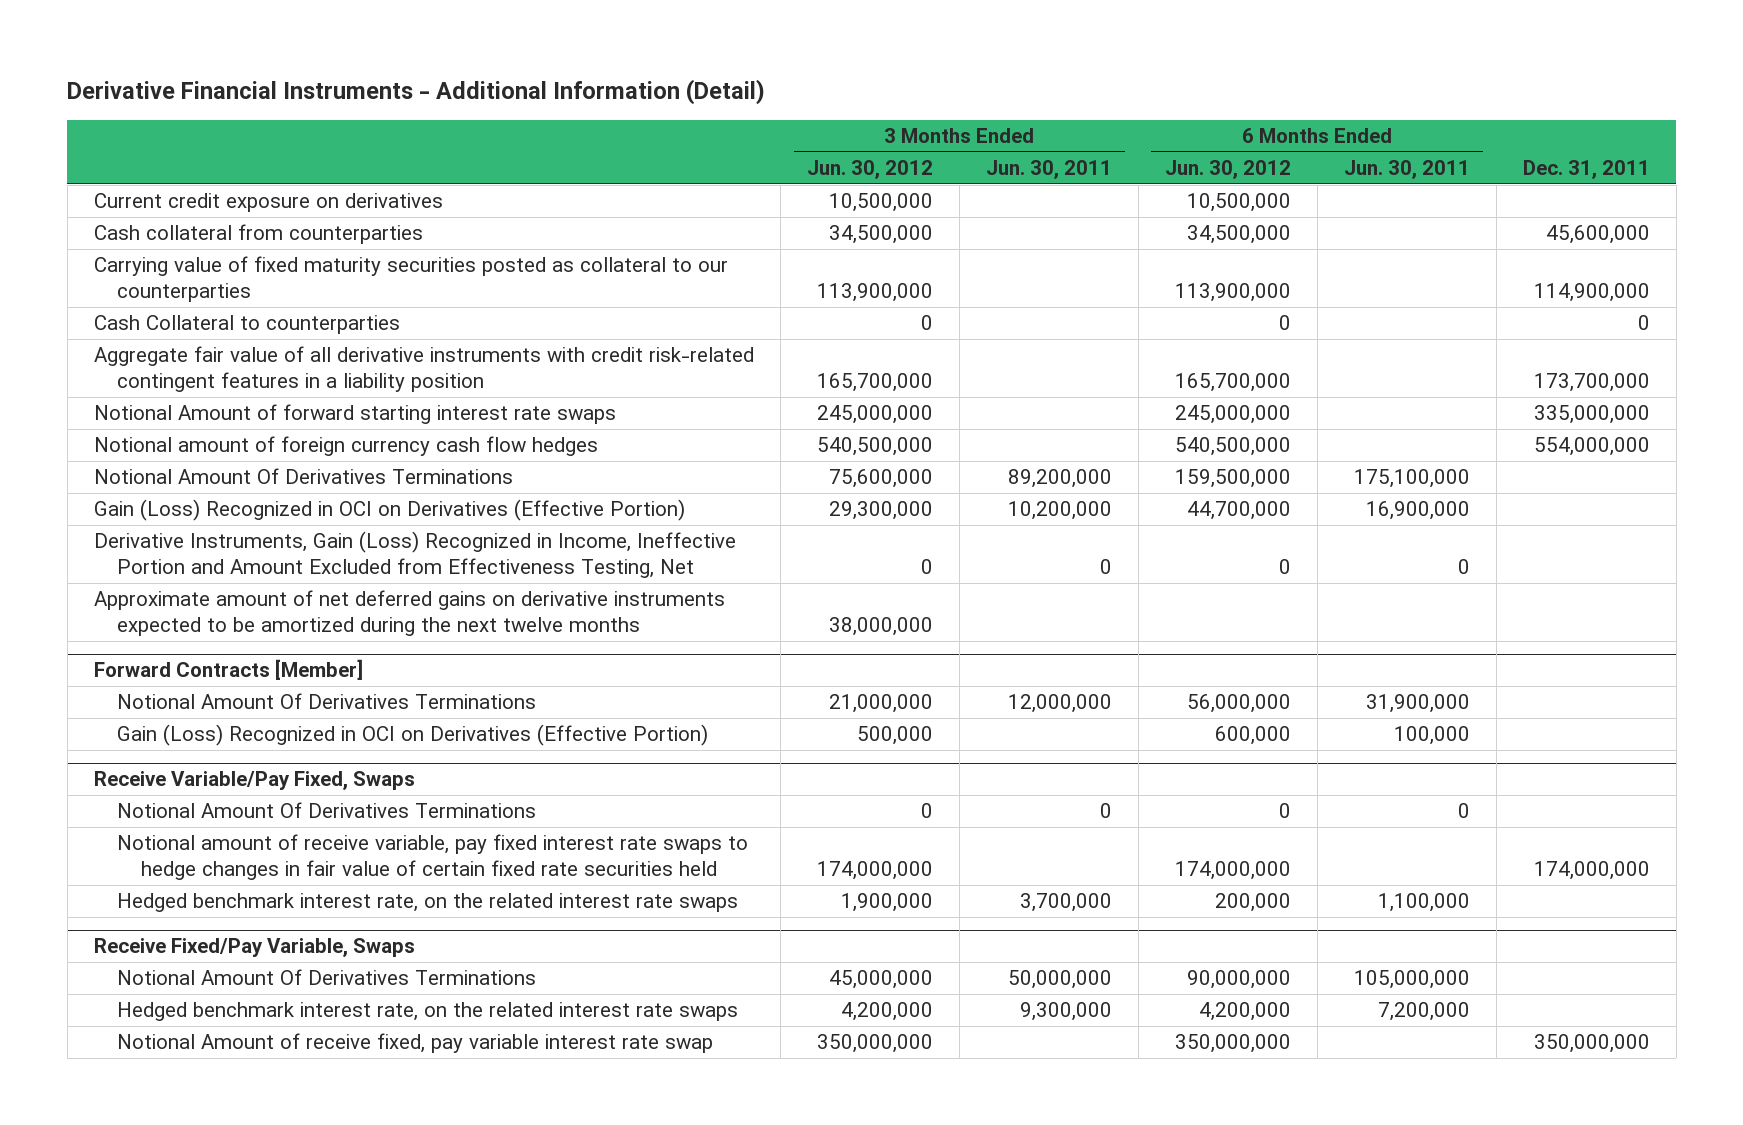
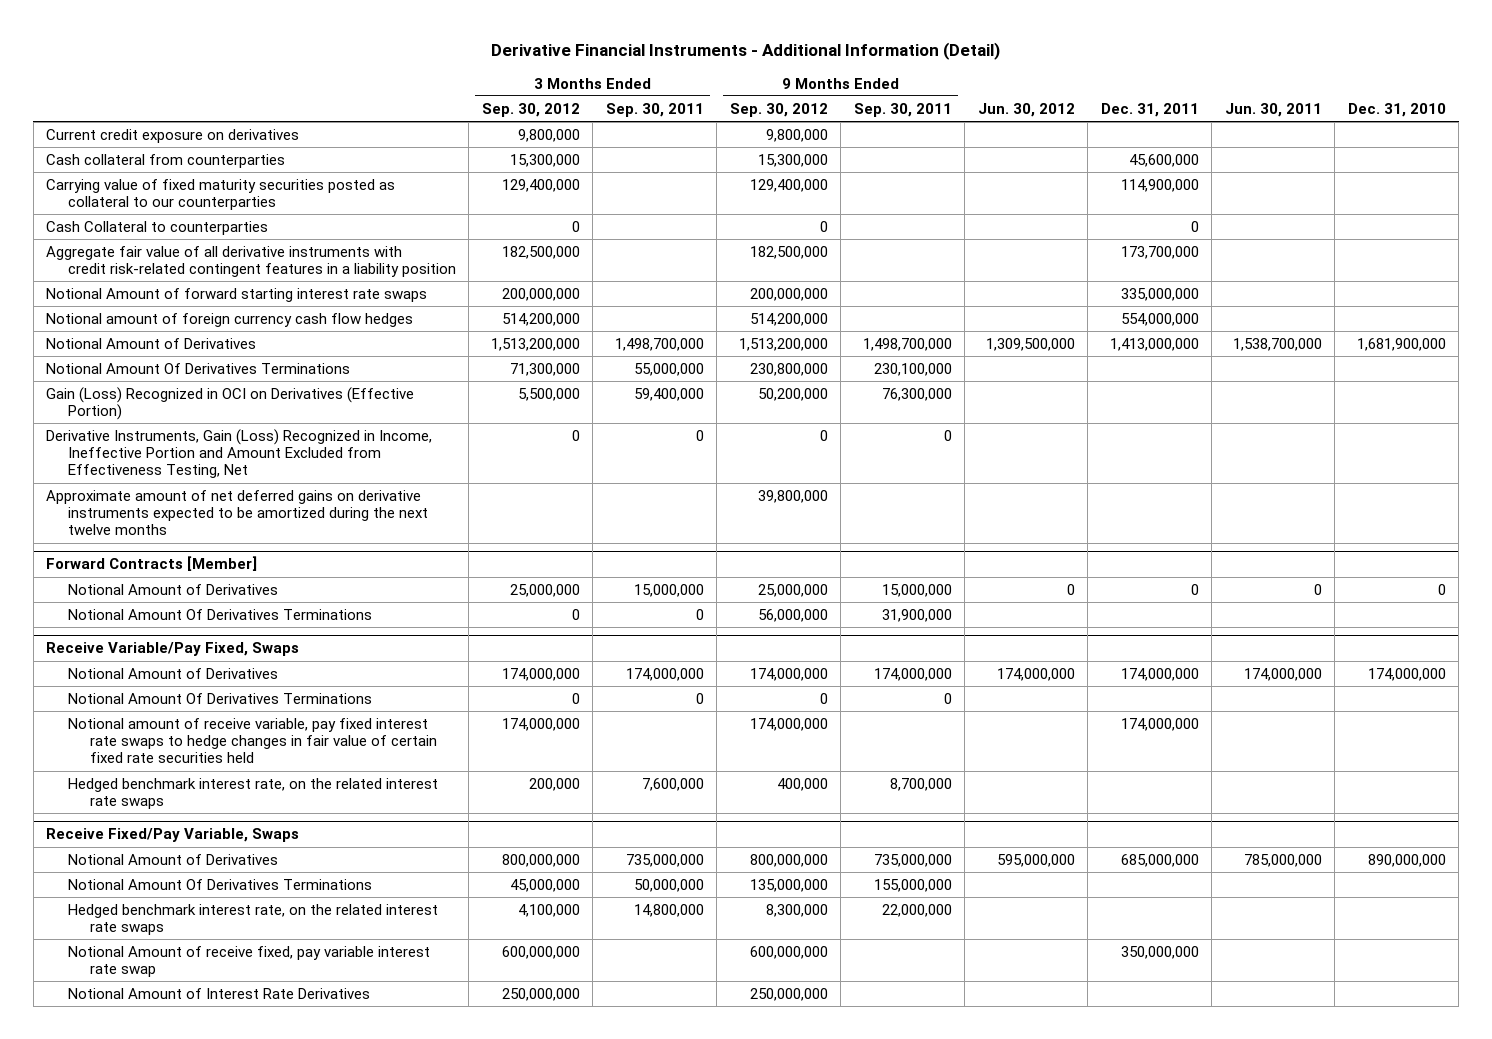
- | 3 Months Ended Jun. 30, 2012 | 3 Months Ended Jun. 30, 2011 | 6 Months Ended Jun. 30, 2012 | 6 Months Ended Jun. 30, 2011 | Dec. 31, 2011
+ | 3 Months Ended Sep. 30, 2012 | 3 Months Ended Sep. 30, 2011 | 9 Months Ended Sep. 30, 2012 | 9 Months Ended Sep. 30, 2011 | Jun. 30, 2012 | Dec. 31, 2011 | Jun. 30, 2011 | Dec. 31, 2010
+ Notional Amount of Derivatives | 1,513,200,000 | 1,498,700,000 | 1,513,200,000 | 1,498,700,000 | 1,309,500,000 | 1,413,000,000 | 1,538,700,000 | 1,681,900,000
@ Forward Contracts [Member]
+ Notional Amount of Derivatives | 25,000,000 | 15,000,000 | 25,000,000 | 15,000,000 | 0 | 0 | 0 | 0
- Gain (Loss) Recognized in OCI on Derivatives (Effective Portion) | 500,000 | | 600,000 | 100,000 |
@ Receive Variable/Pay Fixed, Swaps
+ Notional Amount of Derivatives | 174,000,000 | 174,000,000 | 174,000,000 | 174,000,000 | 174,000,000 | 174,000,000 | 174,000,000 | 174,000,000
@ Receive Fixed/Pay Variable, Swaps
+ Notional Amount of Derivatives | 800,000,000 | 735,000,000 | 800,000,000 | 735,000,000 | 595,000,000 | 685,000,000 | 785,000,000 | 890,000,000
+ Notional Amount of Interest Rate Derivatives | 250,000,000 | | 250,000,000 | | | | |

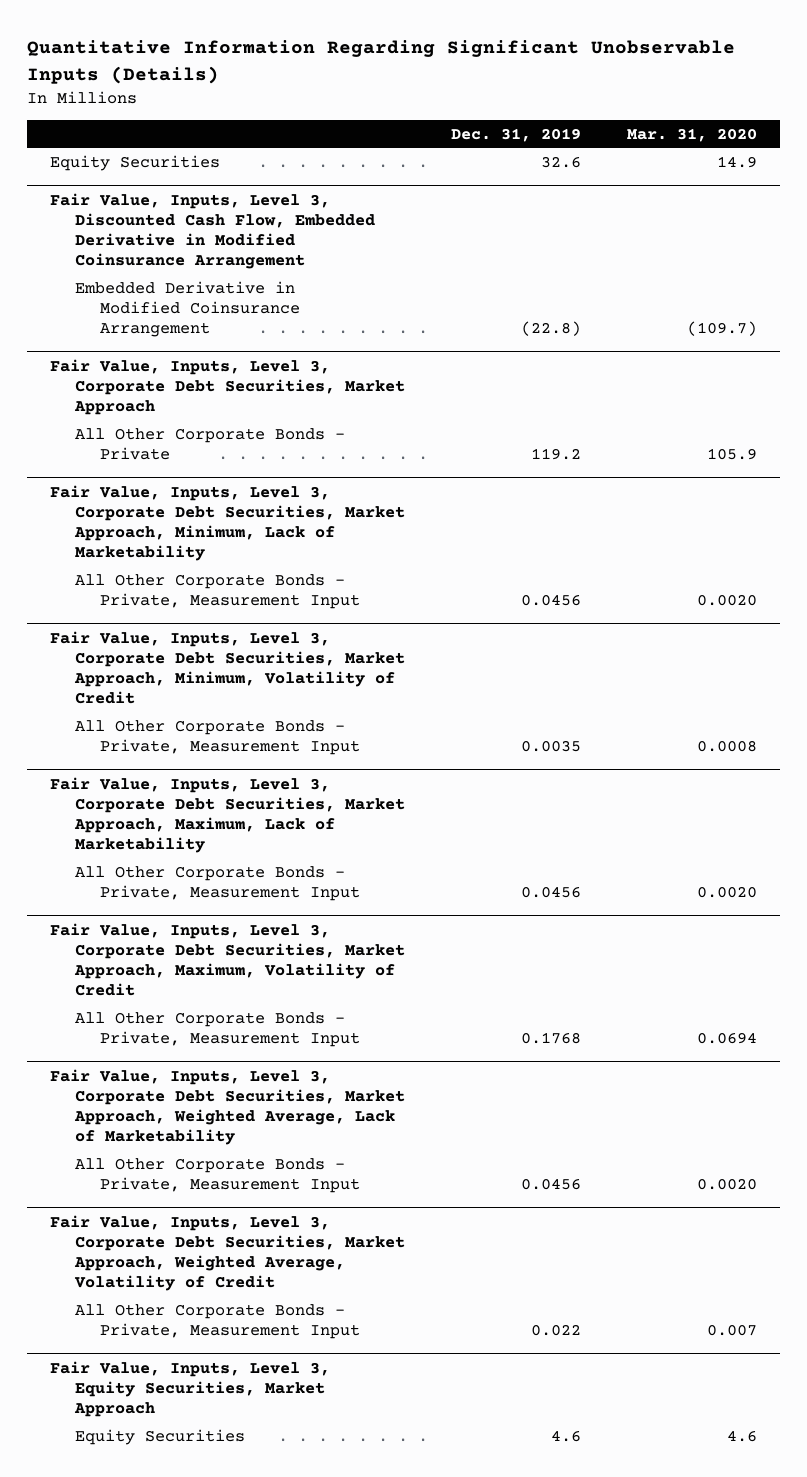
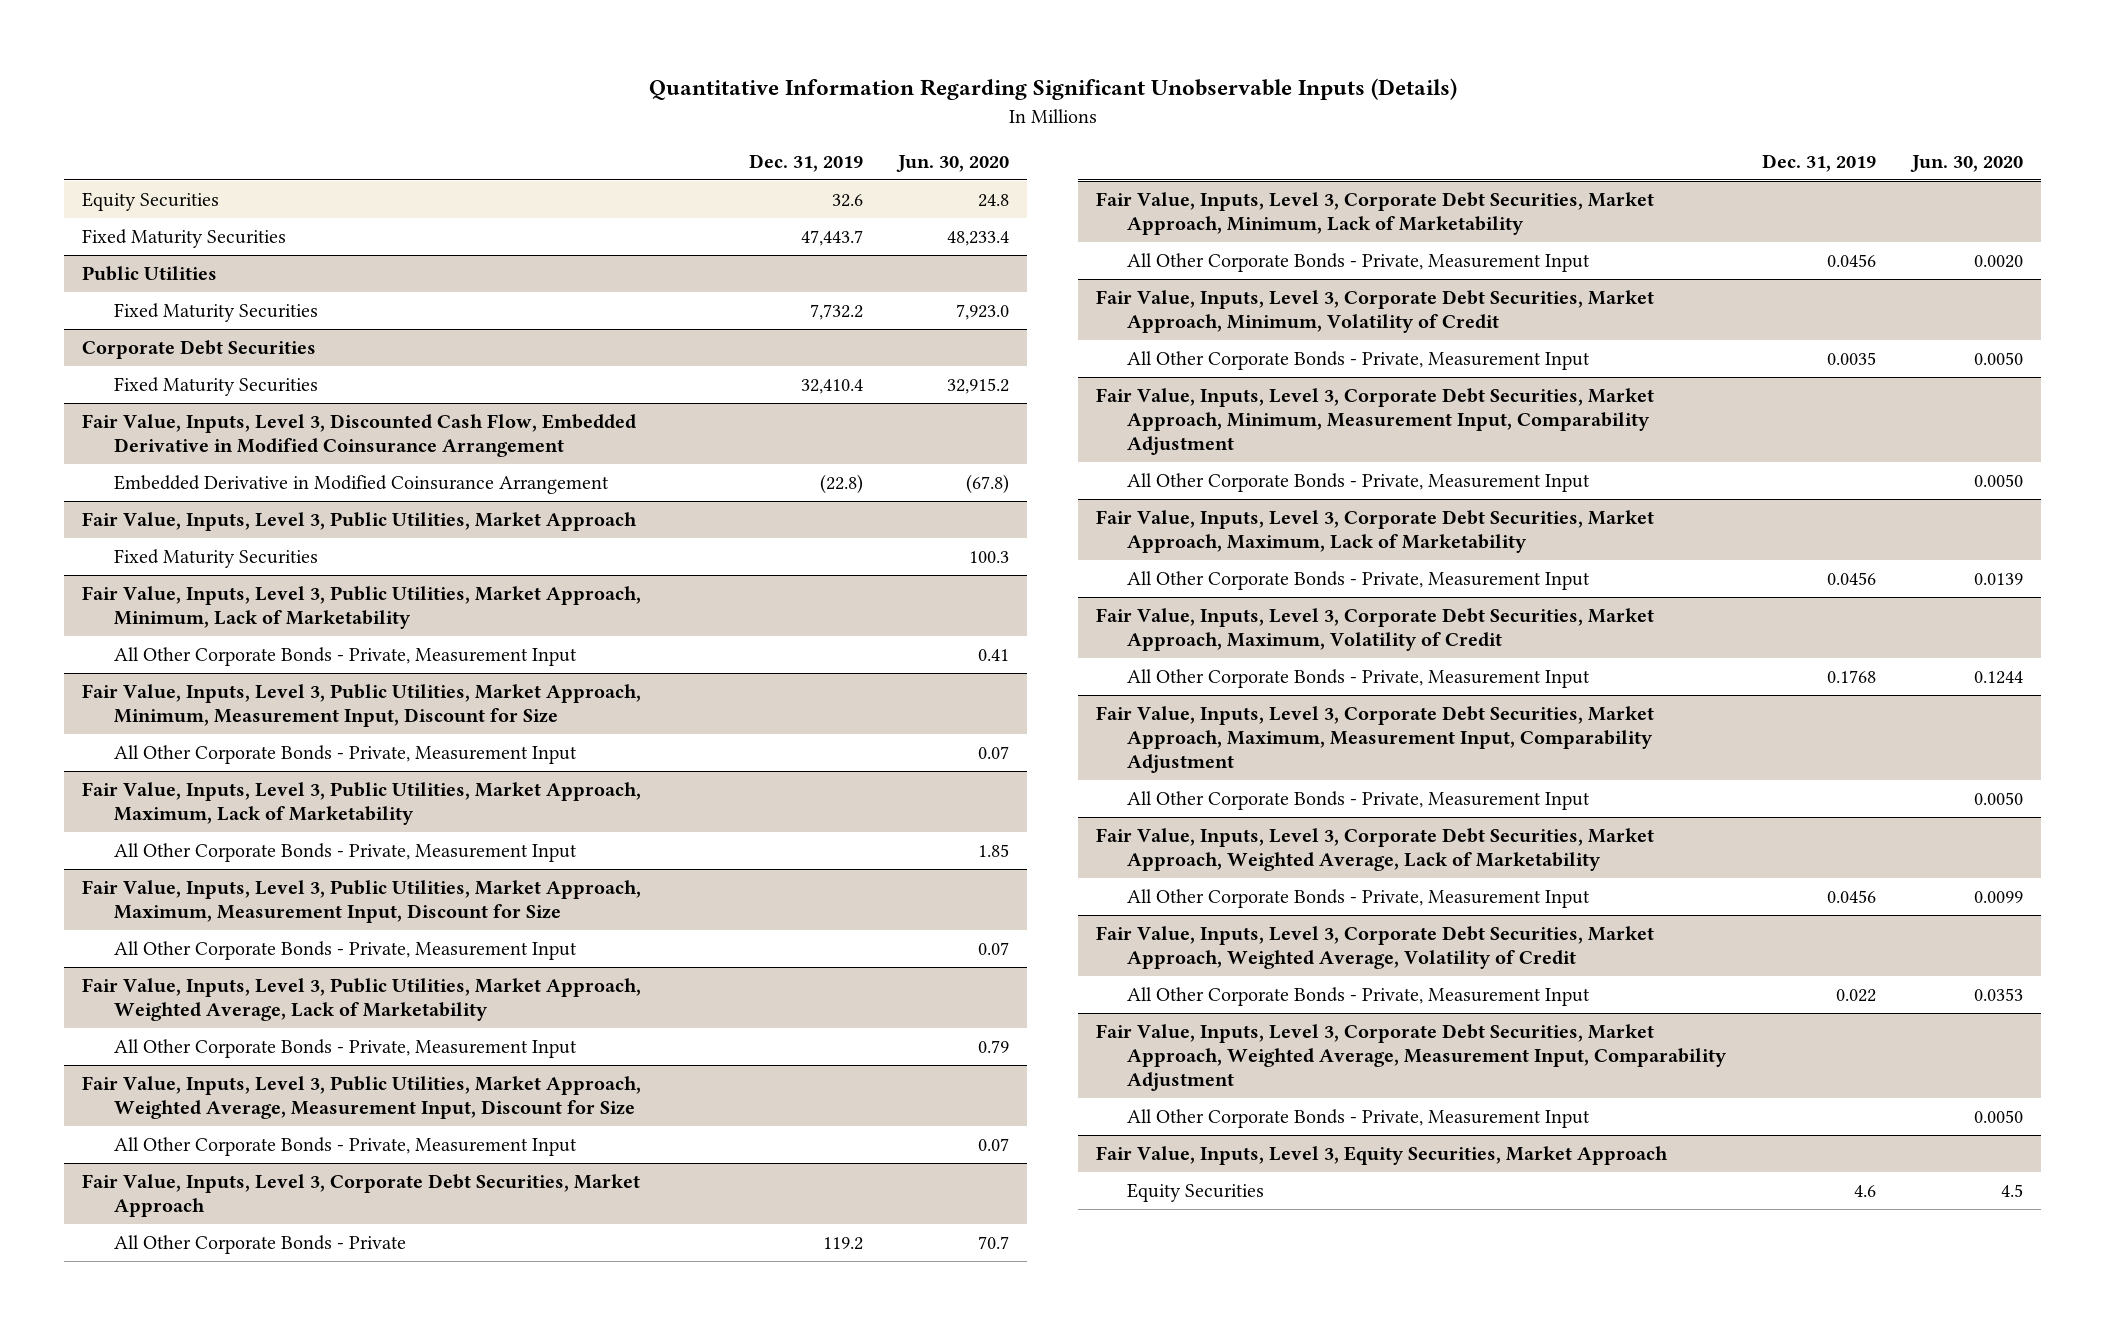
- | Dec. 31, 2019 | Mar. 31, 2020
+ | Dec. 31, 2019 | Jun. 30, 2020
+ Fixed Maturity Securities | 47,443.7 | 48,233.4
+ Public Utilities
+ Fixed Maturity Securities | 7,732.2 | 7,923.0
+ Corporate Debt Securities
+ Fixed Maturity Securities | 32,410.4 | 32,915.2
+ Fair Value, Inputs, Level 3, Public Utilities, Market Approach
+ Fixed Maturity Securities | | 100.3
+ Fair Value, Inputs, Level 3, Public Utilities, Market Approach, Minimum, Lack of Marketability
+ All Other Corporate Bonds - Private, Measurement Input | | 0.41
+ Fair Value, Inputs, Level 3, Public Utilities, Market Approach, Minimum, Measurement Input, Discount for Size
+ All Other Corporate Bonds - Private, Measurement Input | | 0.07
+ Fair Value, Inputs, Level 3, Public Utilities, Market Approach, Maximum, Lack of Marketability
+ All Other Corporate Bonds - Private, Measurement Input | | 1.85
+ Fair Value, Inputs, Level 3, Public Utilities, Market Approach, Maximum, Measurement Input, Discount for Size
+ All Other Corporate Bonds - Private, Measurement Input | | 0.07
+ Fair Value, Inputs, Level 3, Public Utilities, Market Approach, Weighted Average, Lack of Marketability
+ All Other Corporate Bonds - Private, Measurement Input | | 0.79
+ Fair Value, Inputs, Level 3, Public Utilities, Market Approach, Weighted Average, Measurement Input, Discount for Size
+ All Other Corporate Bonds - Private, Measurement Input | | 0.07
+ Fair Value, Inputs, Level 3, Corporate Debt Securities, Market Approach, Minimum, Measurement Input, Comparability Adjustment
+ All Other Corporate Bonds - Private, Measurement Input | | 0.0050
+ Fair Value, Inputs, Level 3, Corporate Debt Securities, Market Approach, Maximum, Measurement Input, Comparability Adjustment
+ All Other Corporate Bonds - Private, Measurement Input | | 0.0050
+ Fair Value, Inputs, Level 3, Corporate Debt Securities, Market Approach, Weighted Average, Measurement Input, Comparability Adjustment
+ All Other Corporate Bonds - Private, Measurement Input | | 0.0050

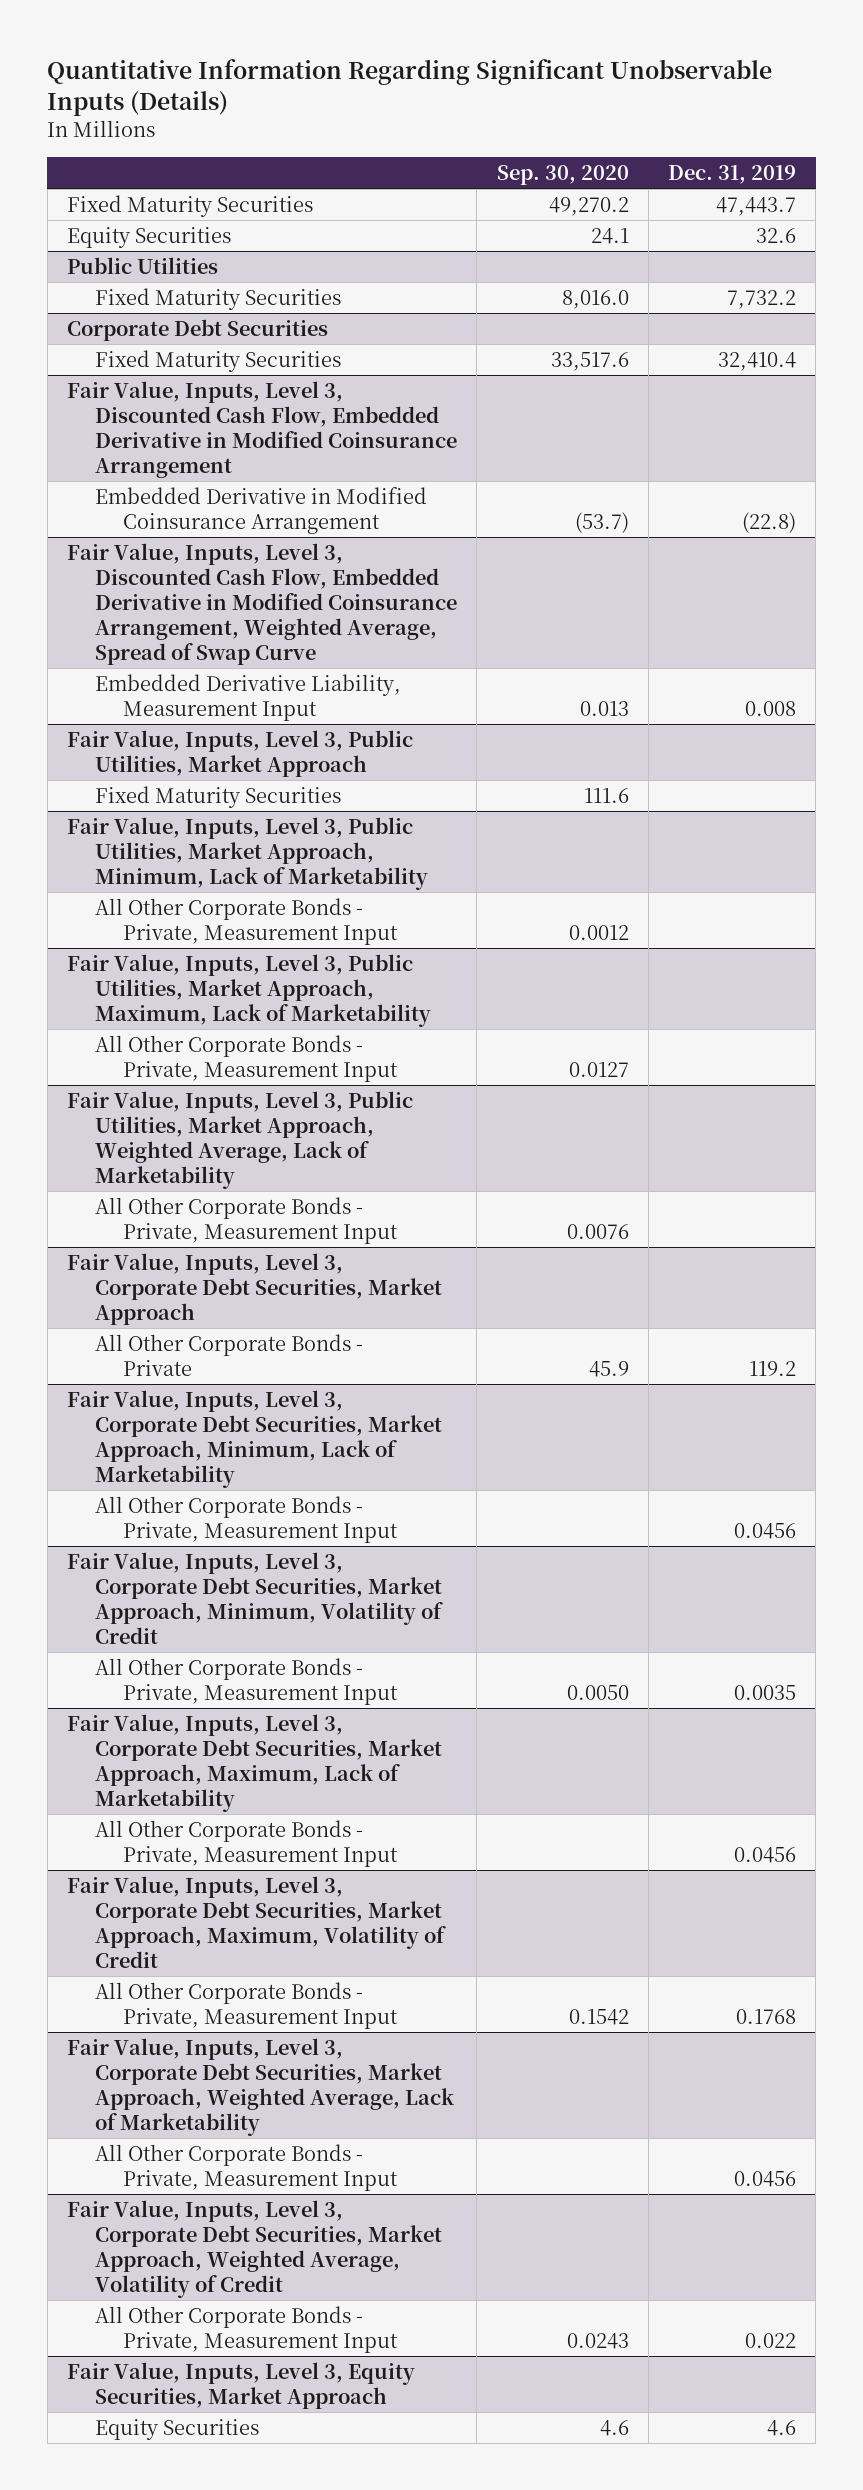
- | Dec. 31, 2019 | Jun. 30, 2020
+ | Sep. 30, 2020 | Dec. 31, 2019
moved down: Equity Securities | 24.1 | 32.6
+ Fair Value, Inputs, Level 3, Discounted Cash Flow, Embedded Derivative in Modified Coinsurance Arrangement, Weighted Average, Spread of Swap Curve
+ Embedded Derivative Liability, Measurement Input | 0.013 | 0.008
- Fair Value, Inputs, Level 3, Public Utilities, Market Approach, Minimum, Measurement Input, Discount for Size
- All Other Corporate Bonds - Private, Measurement Input | | 0.07
- Fair Value, Inputs, Level 3, Public Utilities, Market Approach, Maximum, Measurement Input, Discount for Size
- All Other Corporate Bonds - Private, Measurement Input | | 0.07
- Fair Value, Inputs, Level 3, Public Utilities, Market Approach, Weighted Average, Measurement Input, Discount for Size
- All Other Corporate Bonds - Private, Measurement Input | | 0.07
- Fair Value, Inputs, Level 3, Corporate Debt Securities, Market Approach, Minimum, Measurement Input, Comparability Adjustment
- All Other Corporate Bonds - Private, Measurement Input | | 0.0050
- Fair Value, Inputs, Level 3, Corporate Debt Securities, Market Approach, Maximum, Measurement Input, Comparability Adjustment
- All Other Corporate Bonds - Private, Measurement Input | | 0.0050
- Fair Value, Inputs, Level 3, Corporate Debt Securities, Market Approach, Weighted Average, Measurement Input, Comparability Adjustment
- All Other Corporate Bonds - Private, Measurement Input | | 0.0050

